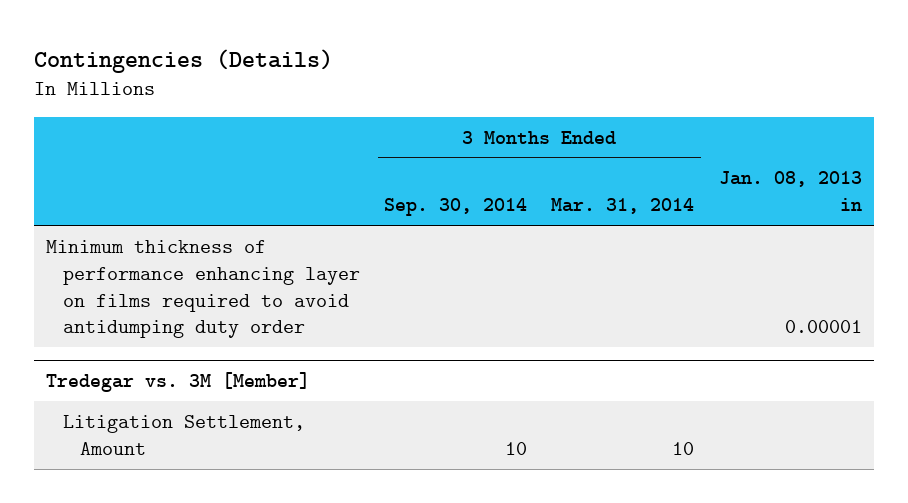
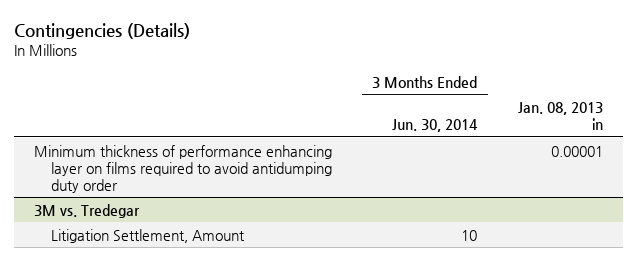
- | 3 Months Ended Sep. 30, 2014 | 3 Months Ended Mar. 31, 2014 | Jan. 08, 2013 in
+ | 3 Months Ended Jun. 30, 2014 | Jan. 08, 2013 in
- Tredegar vs. 3M [Member]
+ 3M vs. Tredegar

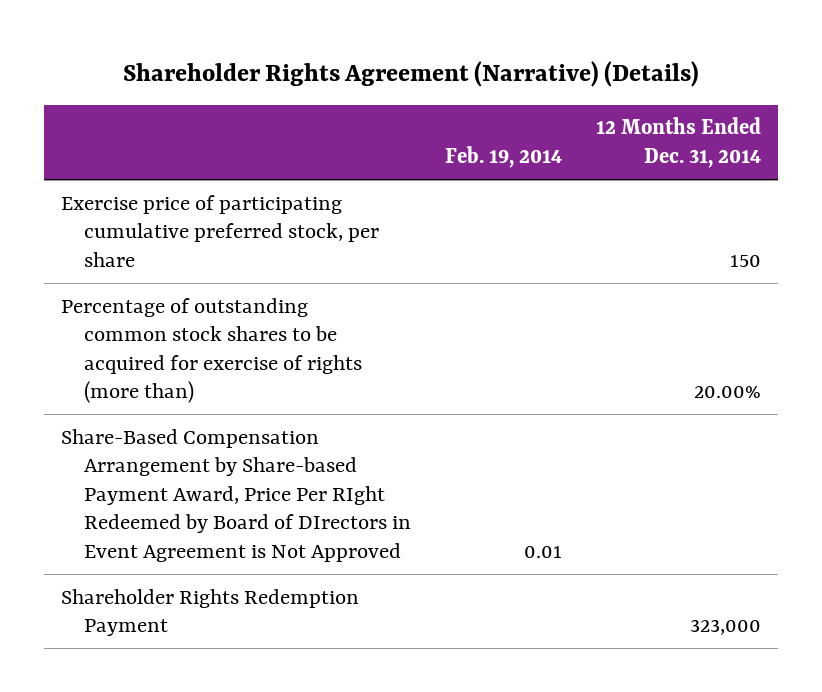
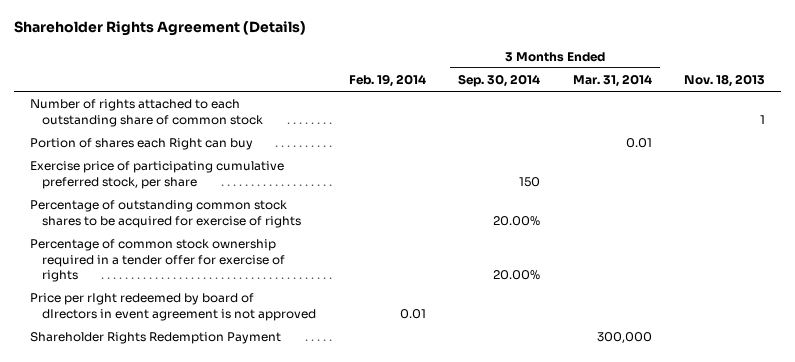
- Shareholder Rights Agreement (Narrative) (Details)
+ Shareholder Rights Agreement (Details)
- | Feb. 19, 2014 | 12 Months Ended Dec. 31, 2014
+ | Feb. 19, 2014 | 3 Months Ended Sep. 30, 2014 | 3 Months Ended Mar. 31, 2014 | Nov. 18, 2013
+ Number of rights attached to each outstanding share of common stock | | | | 1
+ Portion of shares each Right can buy | | | 0.01 |
- Percentage of outstanding common stock shares to be acquired for exercise of rights (more than) | | 20.00%
- Share-Based Compensation Arrangement by Share-based Payment Award, Price Per RIght Redeemed by Board of DIrectors in Event Agreement is Not Approved | 0.01 |
+ Percentage of outstanding common stock shares to be acquired for exercise of rights | | 20.00% | |
+ Percentage of common stock ownership required in a tender offer for exercise of rights | | 20.00% | |
+ Price per rIght redeemed by board of dIrectors in event agreement is not approved | 0.01 | | |

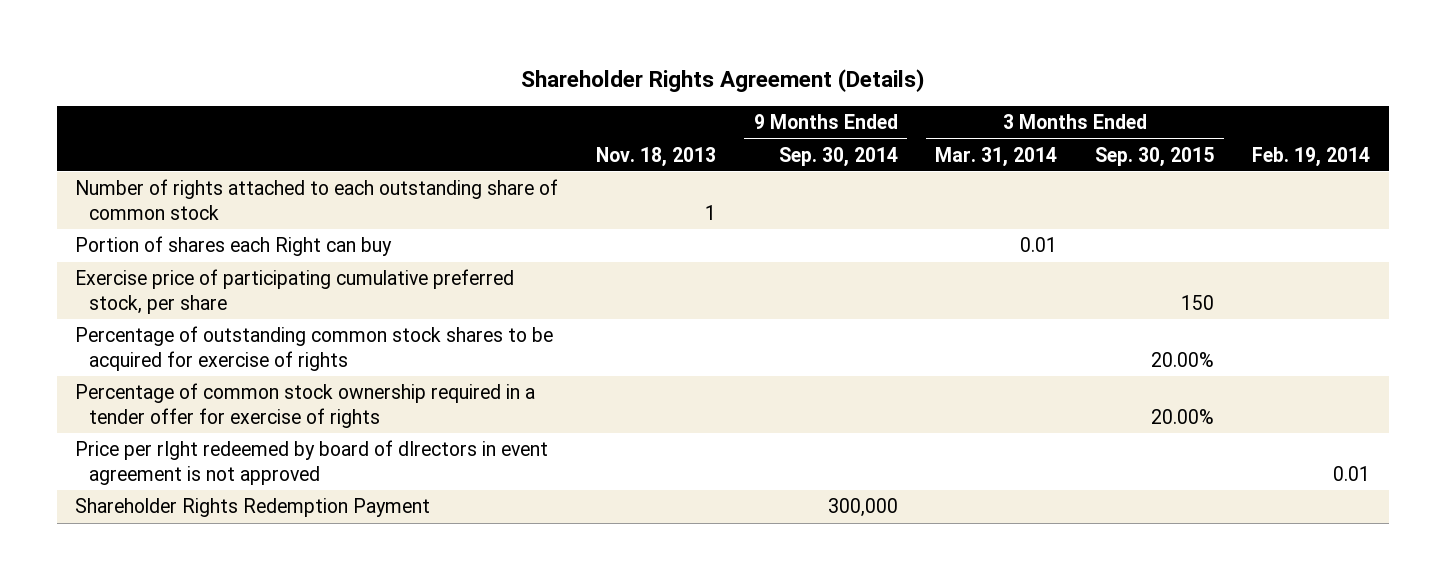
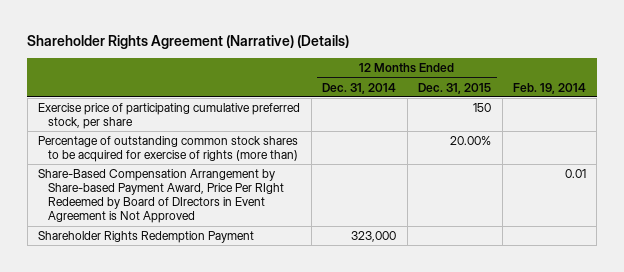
- Shareholder Rights Agreement (Details)
+ Shareholder Rights Agreement (Narrative) (Details)
- | Nov. 18, 2013 | 9 Months Ended Sep. 30, 2014 | 3 Months Ended Mar. 31, 2014 | 3 Months Ended Sep. 30, 2015 | Feb. 19, 2014
+ | 12 Months Ended Dec. 31, 2014 | 12 Months Ended Dec. 31, 2015 | Feb. 19, 2014
- Number of rights attached to each outstanding share of common stock | 1 | | | |
- Portion of shares each Right can buy | | | 0.01 | |
- Percentage of outstanding common stock shares to be acquired for exercise of rights | | | | 20.00% |
- Percentage of common stock ownership required in a tender offer for exercise of rights | | | | 20.00% |
- Price per rIght redeemed by board of dIrectors in event agreement is not approved | | | | | 0.01
+ Percentage of outstanding common stock shares to be acquired for exercise of rights (more than) | | 20.00% |
+ Share-Based Compensation Arrangement by Share-based Payment Award, Price Per RIght Redeemed by Board of DIrectors in Event Agreement is Not Approved | | | 0.01

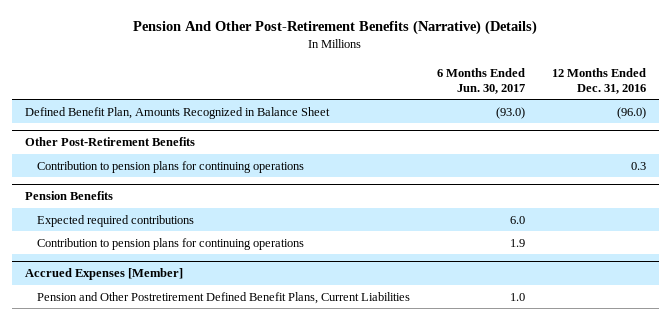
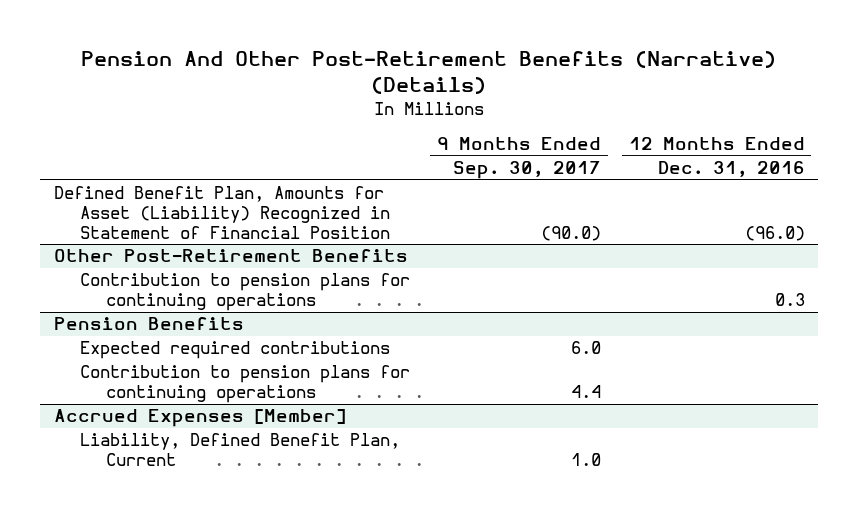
- | 6 Months Ended Jun. 30, 2017 | 12 Months Ended Dec. 31, 2016
+ | 9 Months Ended Sep. 30, 2017 | 12 Months Ended Dec. 31, 2016
- Defined Benefit Plan, Amounts Recognized in Balance Sheet | (93.0) | (96.0)
+ Defined Benefit Plan, Amounts for Asset (Liability) Recognized in Statement of Financial Position | (90.0) | (96.0)
@ Accrued Expenses [Member]
- Pension and Other Postretirement Defined Benefit Plans, Current Liabilities | 1.0 |
+ Liability, Defined Benefit Plan, Current | 1.0 |

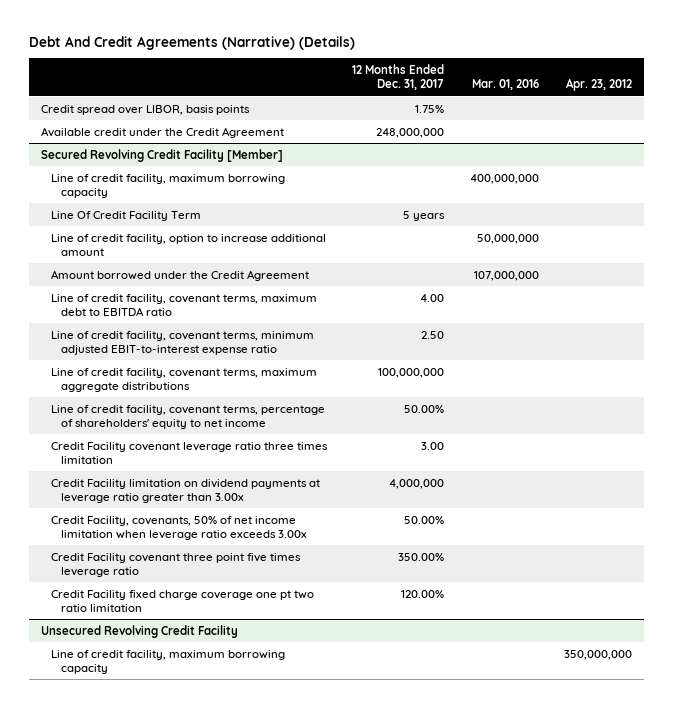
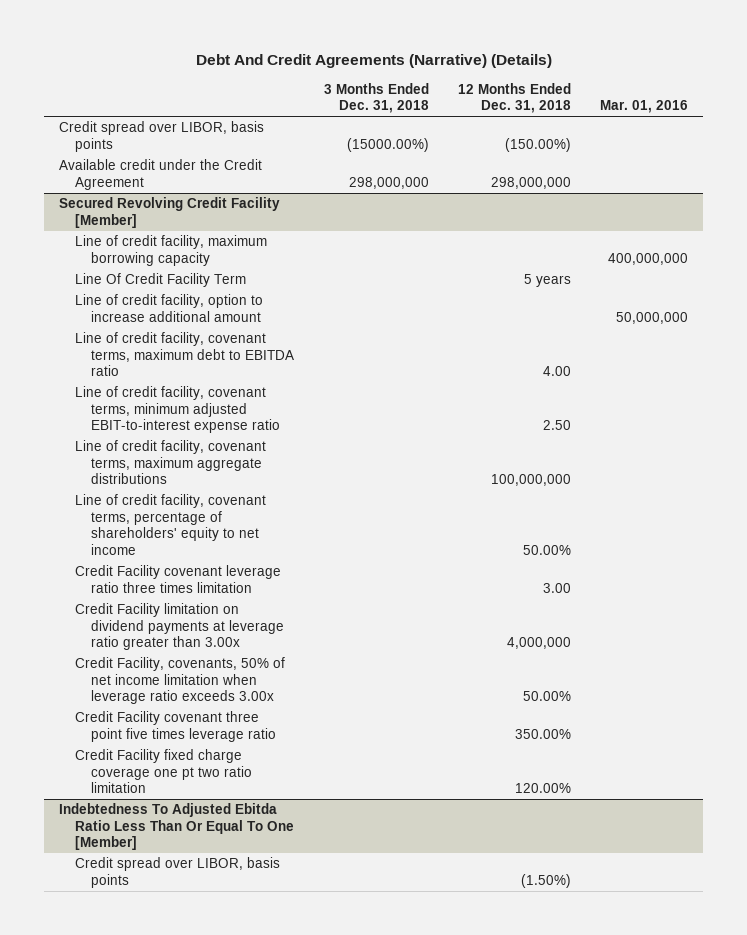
- | 12 Months Ended Dec. 31, 2017 | Mar. 01, 2016 | Apr. 23, 2012
+ | 3 Months Ended Dec. 31, 2018 | 12 Months Ended Dec. 31, 2018 | Mar. 01, 2016
@ Secured Revolving Credit Facility [Member]
- Amount borrowed under the Credit Agreement | | 107,000,000 |
- Unsecured Revolving Credit Facility
- Line of credit facility, maximum borrowing capacity | | | 350,000,000
+ Indebtedness To Adjusted Ebitda Ratio Less Than Or Equal To One [Member]
+ Credit spread over LIBOR, basis points | | (1.50%) |

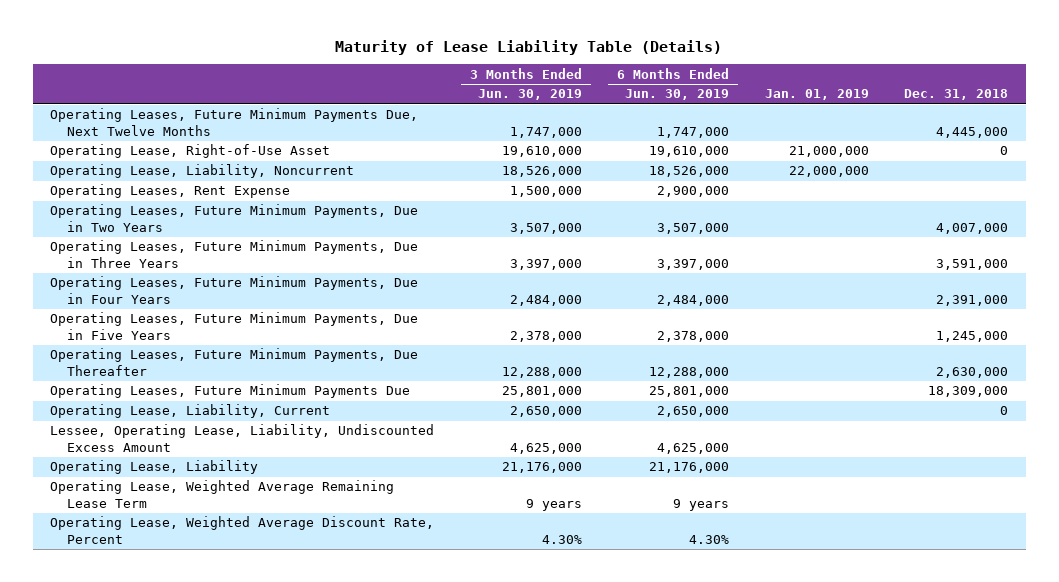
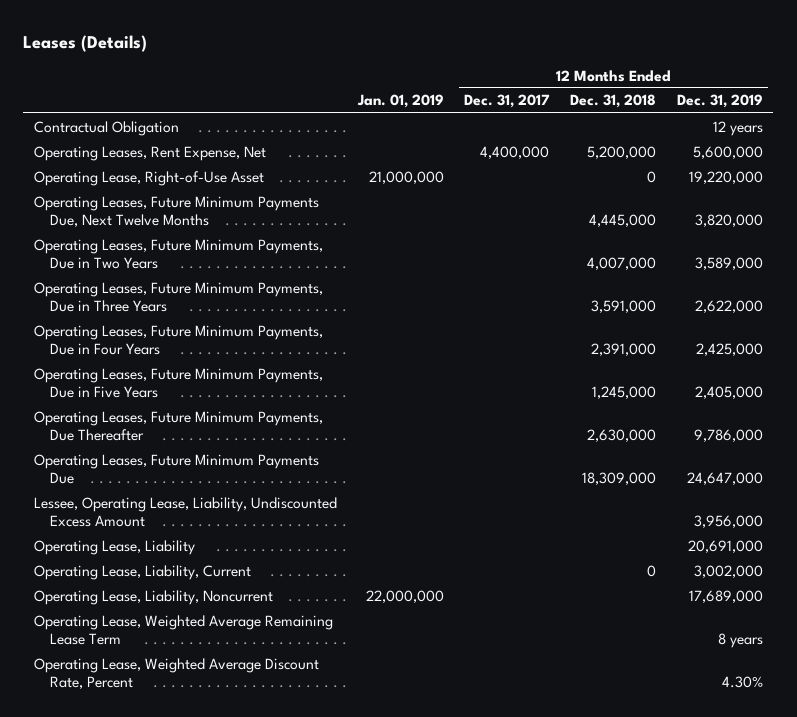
- Maturity of Lease Liability Table (Details)
+ Leases (Details)
- | 3 Months Ended Jun. 30, 2019 | 6 Months Ended Jun. 30, 2019 | Jan. 01, 2019 | Dec. 31, 2018
+ | Jan. 01, 2019 | 12 Months Ended Dec. 31, 2017 | 12 Months Ended Dec. 31, 2018 | 12 Months Ended Dec. 31, 2019
+ Contractual Obligation | | | | 12 years
+ Operating Leases, Rent Expense, Net | | 4,400,000 | 5,200,000 | 5,600,000
- Operating Leases, Rent Expense | 1,500,000 | 2,900,000 | |
moved down: Operating Leases, Future Minimum Payments Due, Next Twelve Months | | | 4,445,000 | 3,820,000
moved down: Operating Lease, Liability, Current | | | 0 | 3,002,000
moved down: Operating Lease, Liability, Noncurrent | 22,000,000 | | | 17,689,000

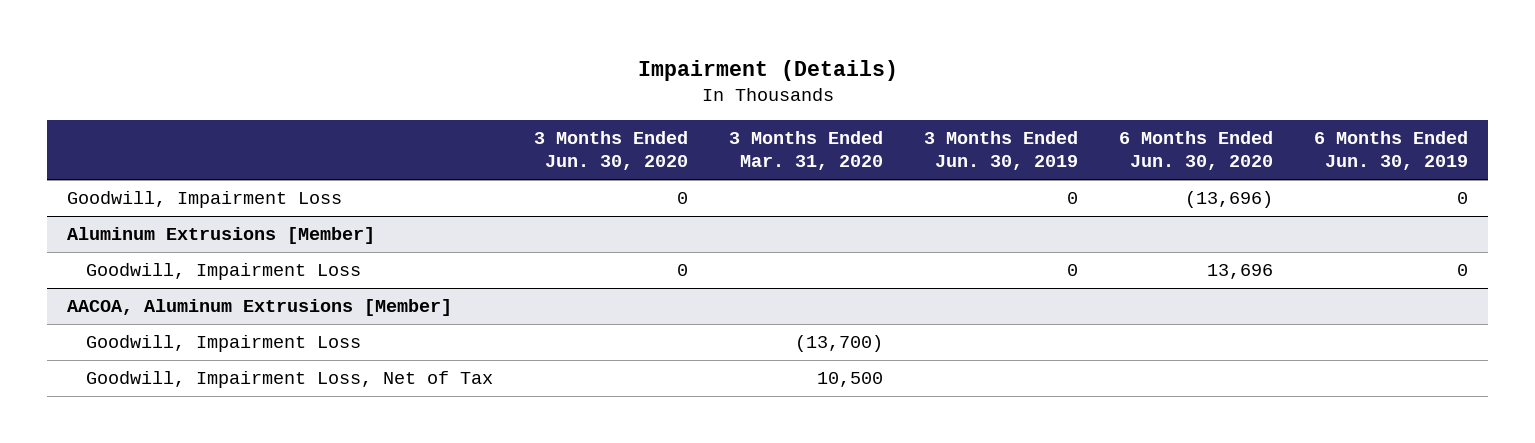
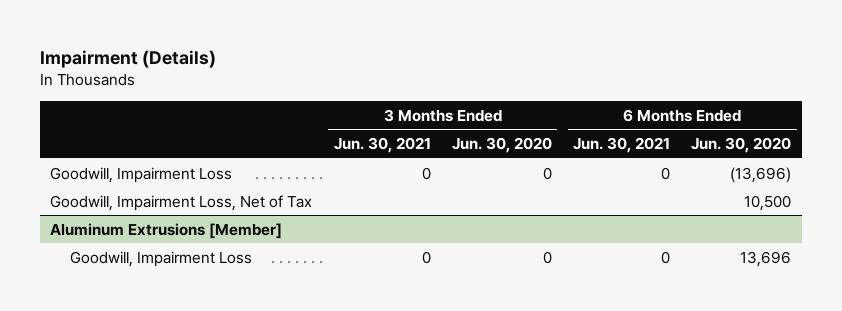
- | 3 Months Ended Jun. 30, 2020 | 3 Months Ended Mar. 31, 2020 | 3 Months Ended Jun. 30, 2019 | 6 Months Ended Jun. 30, 2020 | 6 Months Ended Jun. 30, 2019
+ | 3 Months Ended Jun. 30, 2021 | 3 Months Ended Jun. 30, 2020 | 6 Months Ended Jun. 30, 2021 | 6 Months Ended Jun. 30, 2020
+ Goodwill, Impairment Loss, Net of Tax | | | | 10,500
- AACOA, Aluminum Extrusions [Member]
- Goodwill, Impairment Loss | | (13,700) | | |
- Goodwill, Impairment Loss, Net of Tax | | 10,500 | | |

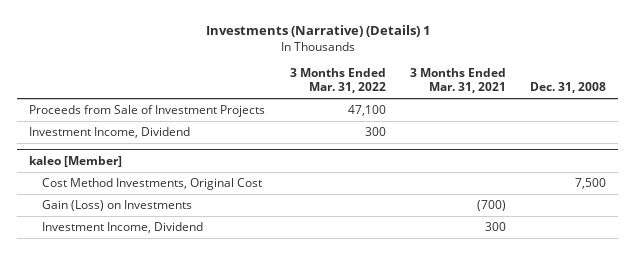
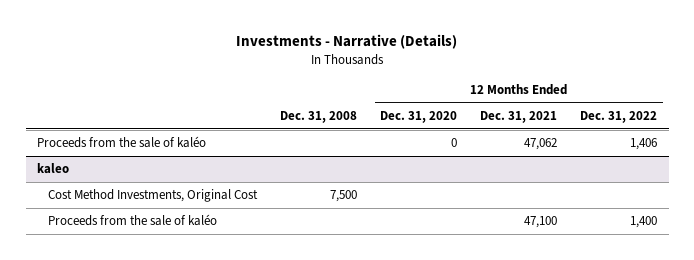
- Investments (Narrative) (Details) 1
+ Investments - Narrative (Details)
- | 3 Months Ended Mar. 31, 2022 | 3 Months Ended Mar. 31, 2021 | Dec. 31, 2008
+ | Dec. 31, 2008 | 12 Months Ended Dec. 31, 2020 | 12 Months Ended Dec. 31, 2021 | 12 Months Ended Dec. 31, 2022
- Proceeds from Sale of Investment Projects | 47,100 | |
- Investment Income, Dividend | 300 | |
- kaleo [Member]
+ Proceeds from the sale of kaléo | | 0 | 47,062 | 1,406
+ kaleo
- Gain (Loss) on Investments | | (700) |
- Investment Income, Dividend | | 300 |
+ Proceeds from the sale of kaléo | | | 47,100 | 1,400

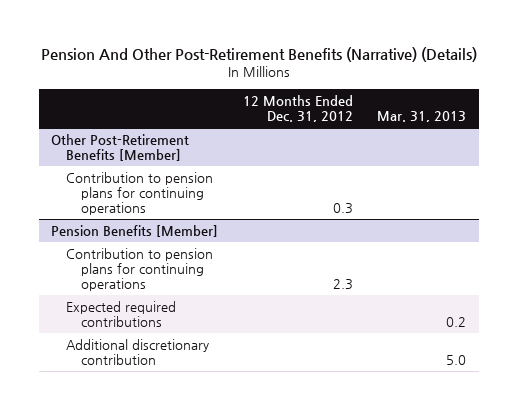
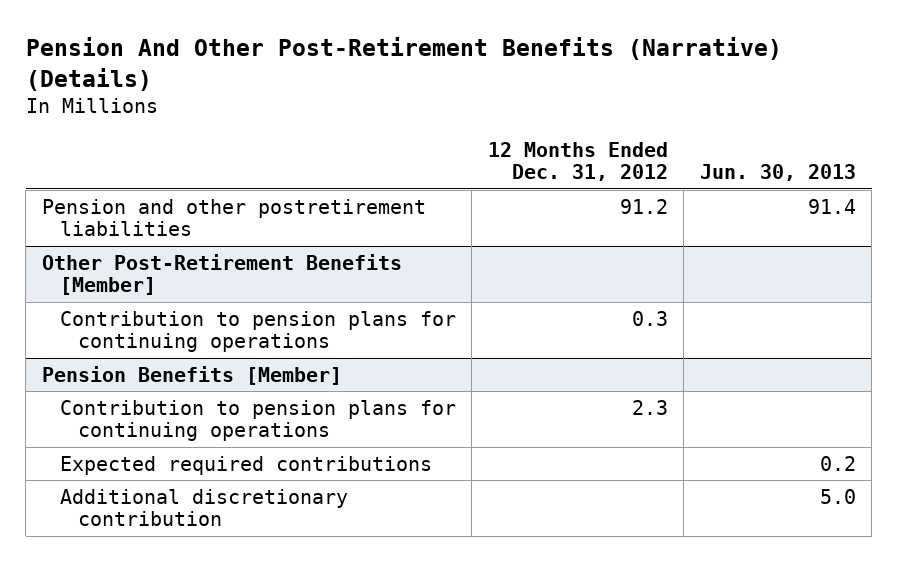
- | 12 Months Ended Dec. 31, 2012 | Mar. 31, 2013
+ | 12 Months Ended Dec. 31, 2012 | Jun. 30, 2013
+ Pension and other postretirement liabilities | 91.2 | 91.4

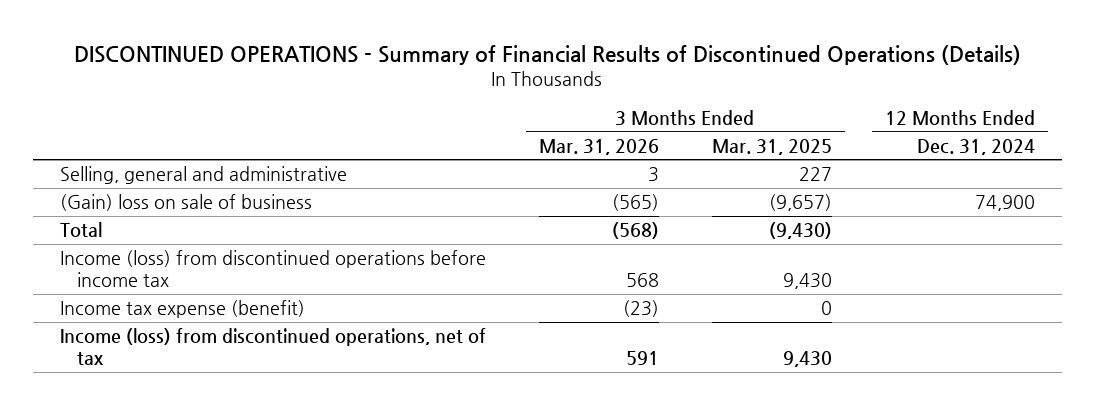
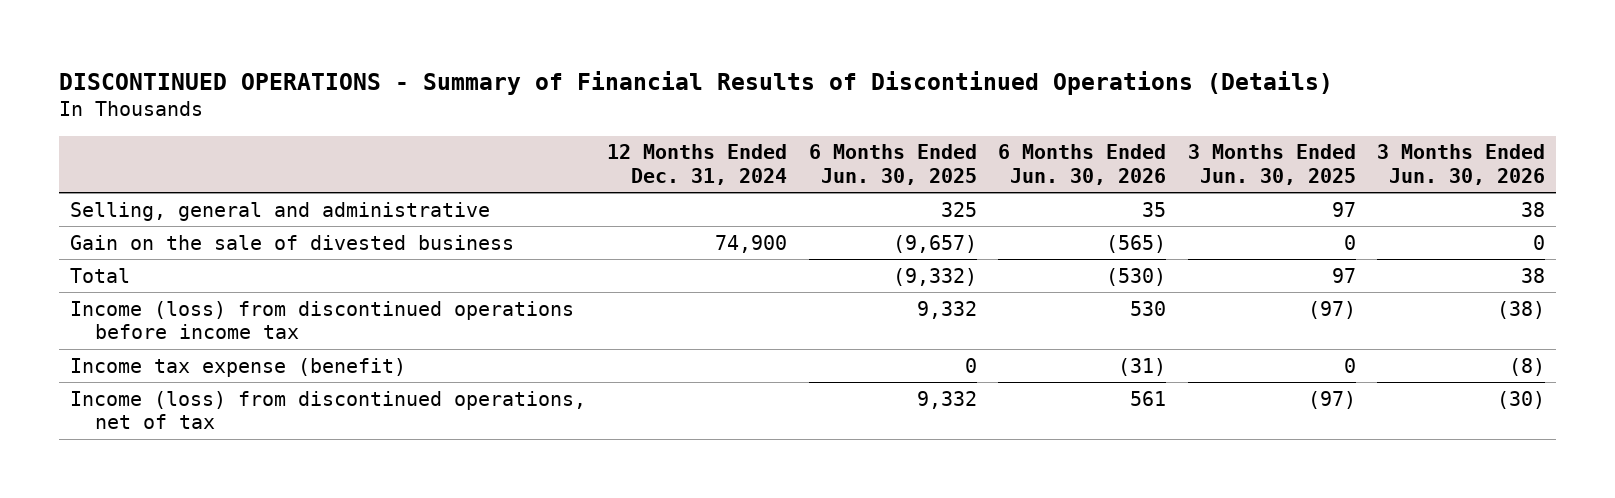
- | 3 Months Ended Mar. 31, 2026 | 3 Months Ended Mar. 31, 2025 | 12 Months Ended Dec. 31, 2024
+ | 12 Months Ended Dec. 31, 2024 | 6 Months Ended Jun. 30, 2025 | 6 Months Ended Jun. 30, 2026 | 3 Months Ended Jun. 30, 2025 | 3 Months Ended Jun. 30, 2026
- (Gain) loss on sale of business | (565) | (9,657) | 74,900
+ Gain on the sale of divested business | 74,900 | (9,657) | (565) | 0 | 0

